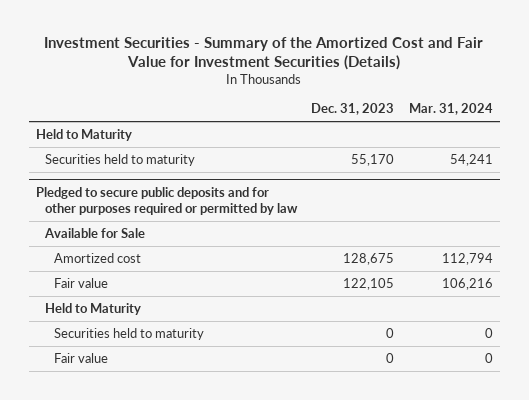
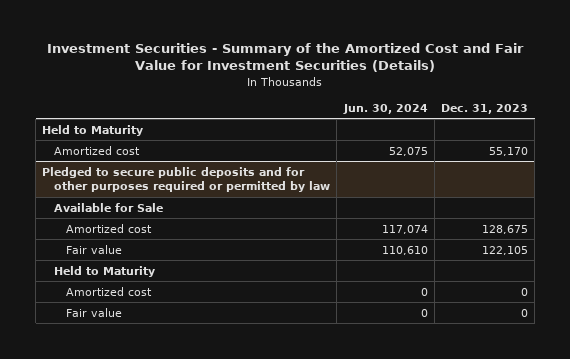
- | Dec. 31, 2023 | Mar. 31, 2024
+ | Jun. 30, 2024 | Dec. 31, 2023
- Securities held to maturity | 55,170 | 54,241
+ Amortized cost | 52,075 | 55,170
@ Pledged to secure public deposits and for other purposes required or permitted by law
- Securities held to maturity | 0 | 0
+ Amortized cost | 0 | 0

